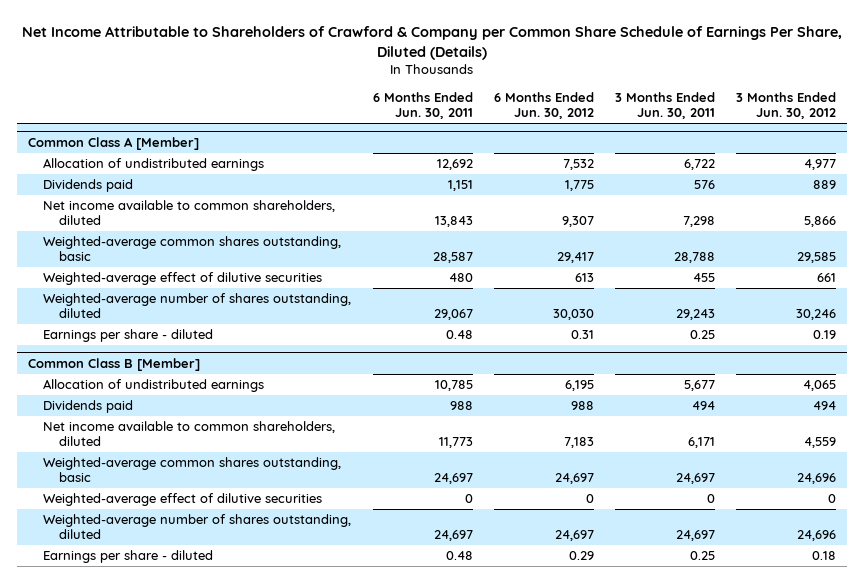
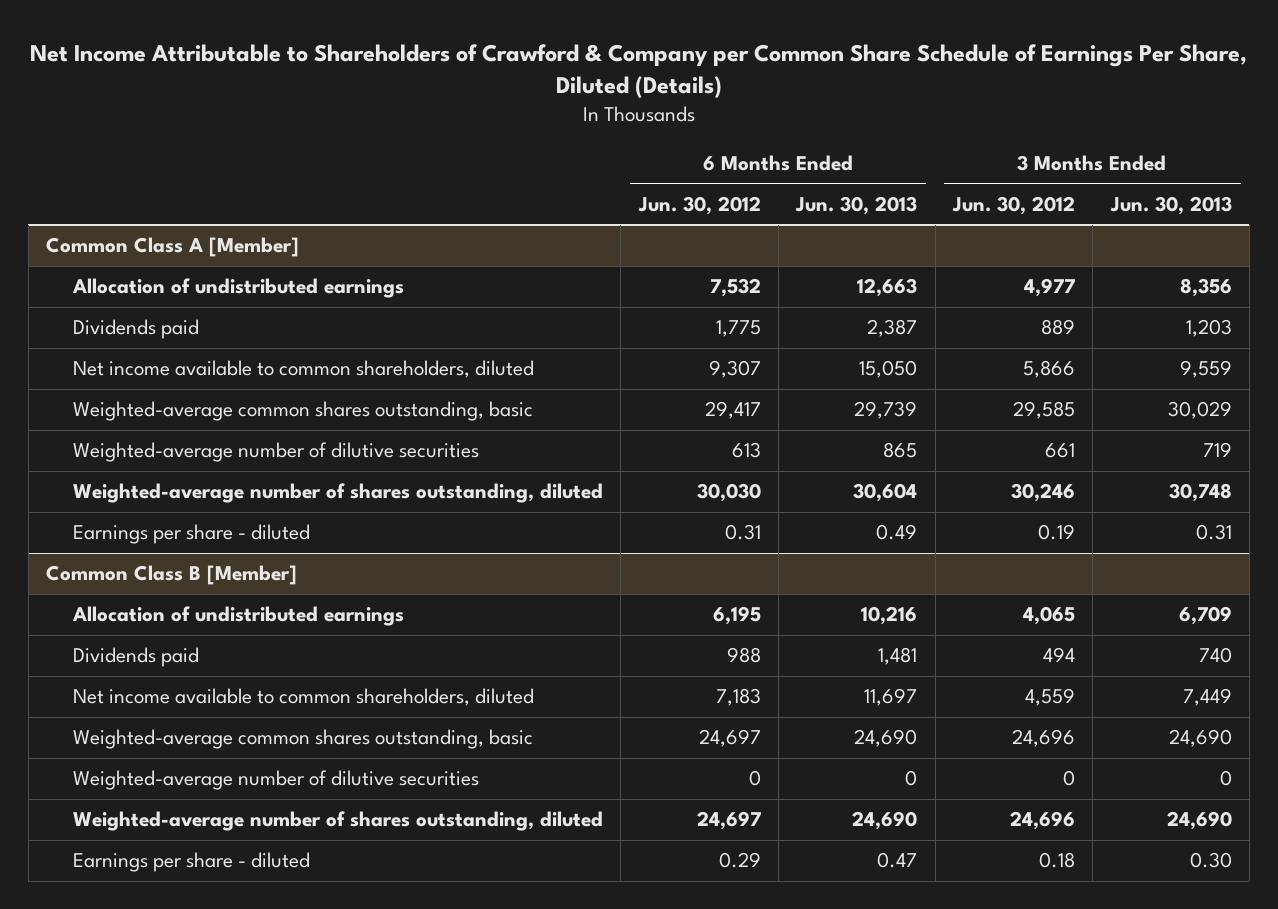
- | 6 Months Ended Jun. 30, 2011 | 6 Months Ended Jun. 30, 2012 | 3 Months Ended Jun. 30, 2011 | 3 Months Ended Jun. 30, 2012
+ | 6 Months Ended Jun. 30, 2012 | 6 Months Ended Jun. 30, 2013 | 3 Months Ended Jun. 30, 2012 | 3 Months Ended Jun. 30, 2013
@ Common Class A [Member]
- Weighted-average effect of dilutive securities | 480 | 613 | 455 | 661
+ Weighted-average number of dilutive securities | 613 | 865 | 661 | 719
@ Common Class B [Member]
- Weighted-average effect of dilutive securities | 0 | 0 | 0 | 0
+ Weighted-average number of dilutive securities | 0 | 0 | 0 | 0

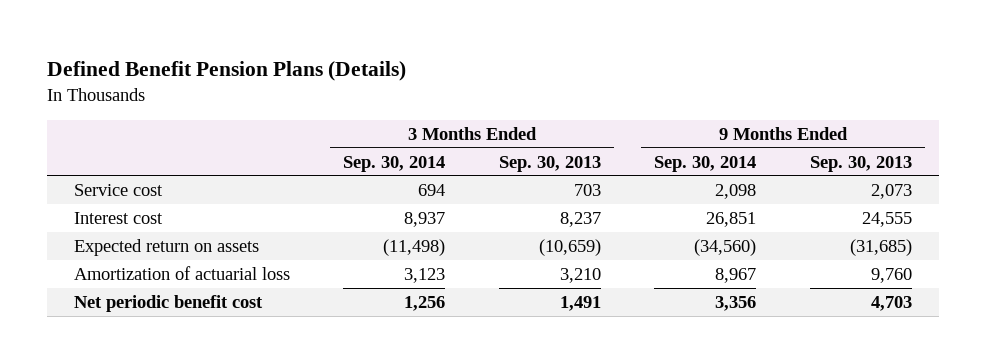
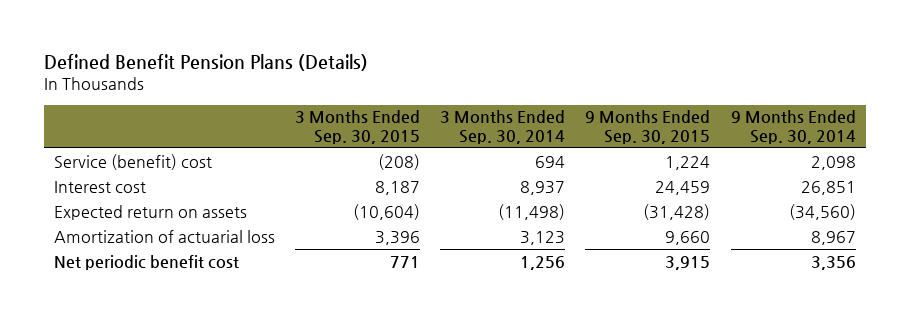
- | 3 Months Ended Sep. 30, 2014 | 3 Months Ended Sep. 30, 2013 | 9 Months Ended Sep. 30, 2014 | 9 Months Ended Sep. 30, 2013
+ | 3 Months Ended Sep. 30, 2015 | 3 Months Ended Sep. 30, 2014 | 9 Months Ended Sep. 30, 2015 | 9 Months Ended Sep. 30, 2014
- Service cost | 694 | 703 | 2,098 | 2,073
+ Service (benefit) cost | (208) | 694 | 1,224 | 2,098

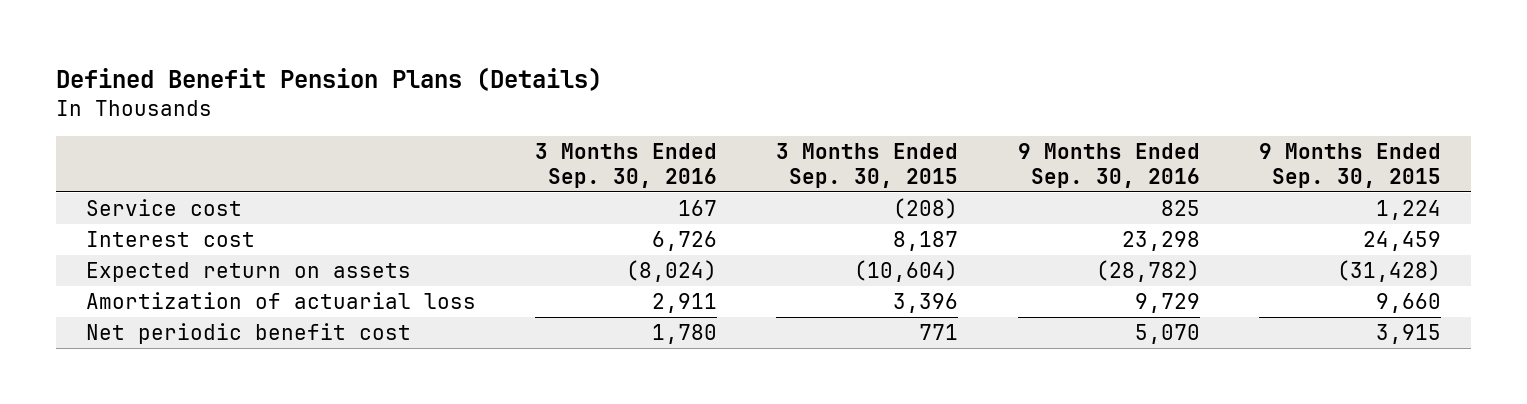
- | 3 Months Ended Sep. 30, 2015 | 3 Months Ended Sep. 30, 2014 | 9 Months Ended Sep. 30, 2015 | 9 Months Ended Sep. 30, 2014
+ | 3 Months Ended Sep. 30, 2016 | 3 Months Ended Sep. 30, 2015 | 9 Months Ended Sep. 30, 2016 | 9 Months Ended Sep. 30, 2015
- Service (benefit) cost | (208) | 694 | 1,224 | 2,098
+ Service cost | 167 | (208) | 825 | 1,224

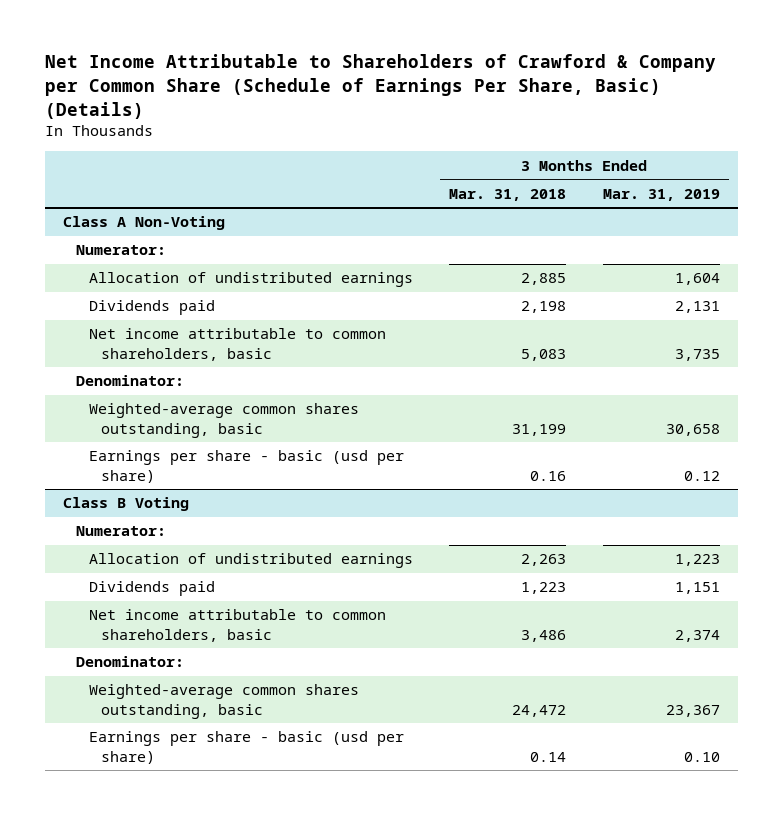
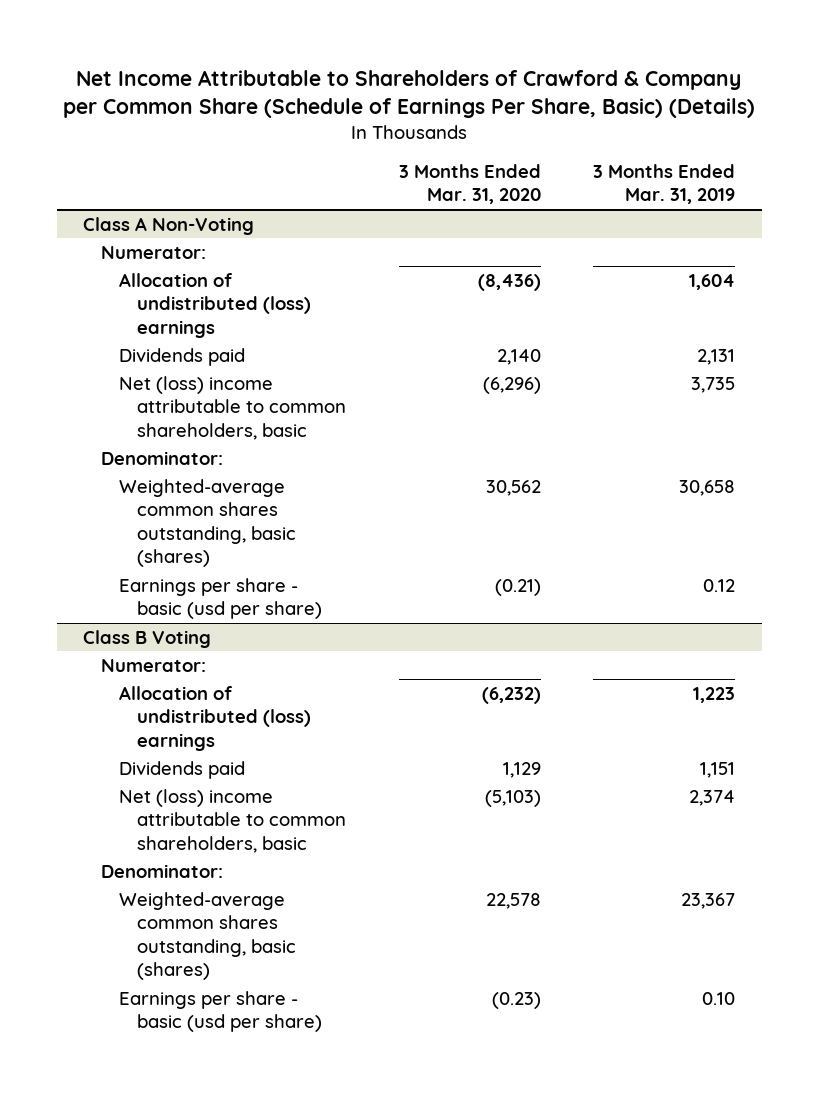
- | 3 Months Ended Mar. 31, 2018 | 3 Months Ended Mar. 31, 2019
+ | 3 Months Ended Mar. 31, 2020 | 3 Months Ended Mar. 31, 2019
@ Class A Non-Voting
- Allocation of undistributed earnings | 2,885 | 1,604
+ Allocation of undistributed (loss) earnings | (8,436) | 1,604
- Net income attributable to common shareholders, basic | 5,083 | 3,735
+ Net (loss) income attributable to common shareholders, basic | (6,296) | 3,735
- Weighted-average common shares outstanding, basic | 31,199 | 30,658
+ Weighted-average common shares outstanding, basic (shares) | 30,562 | 30,658
@ Class B Voting
- Allocation of undistributed earnings | 2,263 | 1,223
+ Allocation of undistributed (loss) earnings | (6,232) | 1,223
- Net income attributable to common shareholders, basic | 3,486 | 2,374
+ Net (loss) income attributable to common shareholders, basic | (5,103) | 2,374
- Weighted-average common shares outstanding, basic | 24,472 | 23,367
+ Weighted-average common shares outstanding, basic (shares) | 22,578 | 23,367

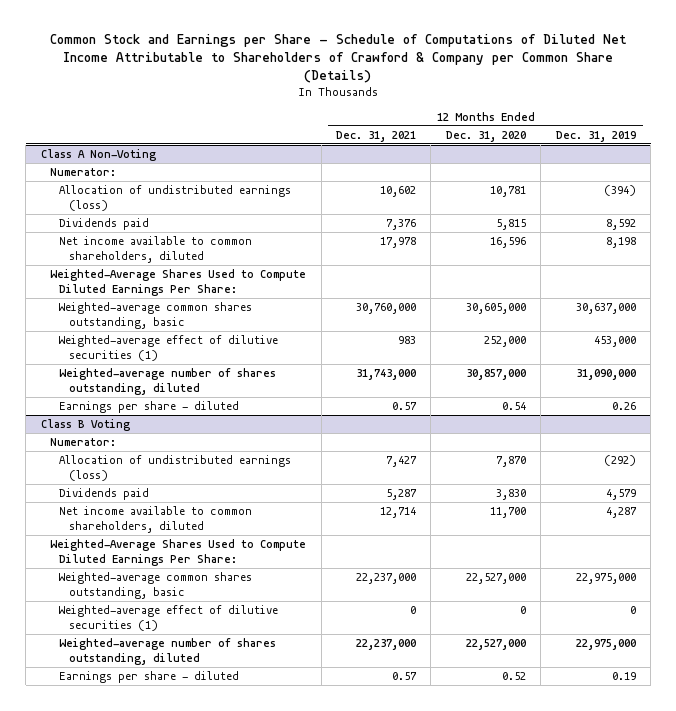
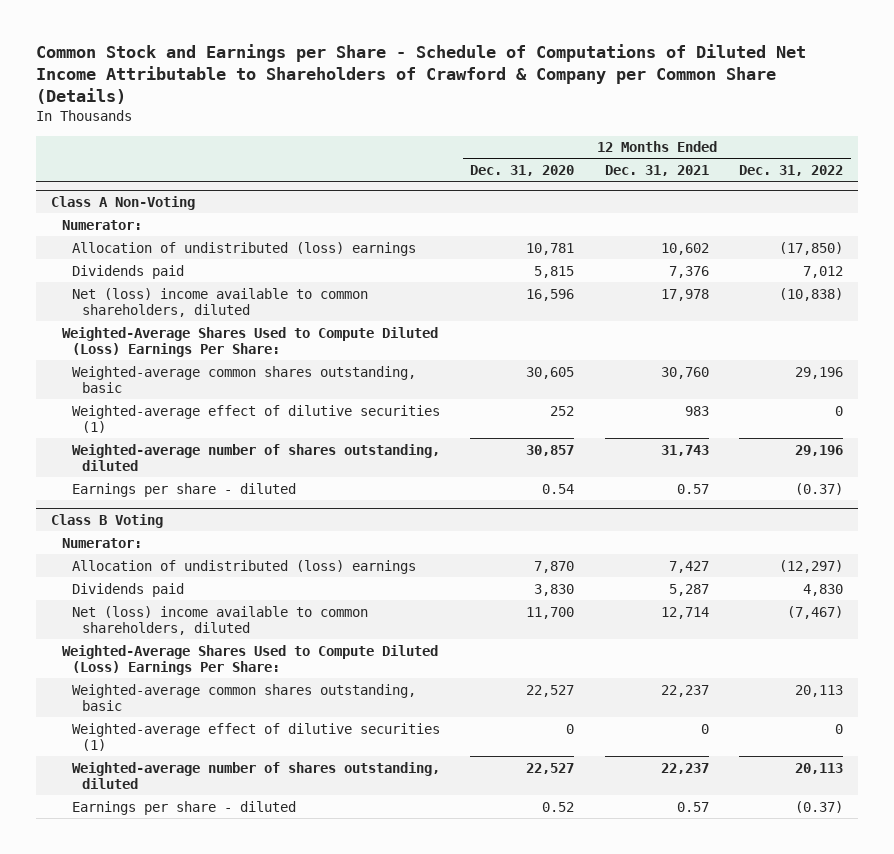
- | 12 Months Ended Dec. 31, 2021 | 12 Months Ended Dec. 31, 2020 | 12 Months Ended Dec. 31, 2019
+ | 12 Months Ended Dec. 31, 2020 | 12 Months Ended Dec. 31, 2021 | 12 Months Ended Dec. 31, 2022
@ Class A Non-Voting
- Allocation of undistributed earnings (loss) | 10,602 | 10,781 | (394)
+ Allocation of undistributed (loss) earnings | 10,781 | 10,602 | (17,850)
- Net income available to common shareholders, diluted | 17,978 | 16,596 | 8,198
- Weighted-Average Shares Used to Compute Diluted Earnings Per Share:
- Weighted-average common shares outstanding, basic | 30,760,000 | 30,605,000 | 30,637,000
- Weighted-average effect of dilutive securities (1) | 983 | 252,000 | 453,000
- Weighted-average number of shares outstanding, diluted | 31,743,000 | 30,857,000 | 31,090,000
+ Net (loss) income available to common shareholders, diluted | 16,596 | 17,978 | (10,838)
+ Weighted-Average Shares Used to Compute Diluted (Loss) Earnings Per Share:
+ Weighted-average common shares outstanding, basic | 30,605 | 30,760 | 29,196
+ Weighted-average effect of dilutive securities (1) | 252 | 983 | 0
+ Weighted-average number of shares outstanding, diluted | 30,857 | 31,743 | 29,196
@ Class B Voting
- Allocation of undistributed earnings (loss) | 7,427 | 7,870 | (292)
+ Allocation of undistributed (loss) earnings | 7,870 | 7,427 | (12,297)
- Net income available to common shareholders, diluted | 12,714 | 11,700 | 4,287
- Weighted-Average Shares Used to Compute Diluted Earnings Per Share:
- Weighted-average common shares outstanding, basic | 22,237,000 | 22,527,000 | 22,975,000
+ Net (loss) income available to common shareholders, diluted | 11,700 | 12,714 | (7,467)
+ Weighted-Average Shares Used to Compute Diluted (Loss) Earnings Per Share:
+ Weighted-average common shares outstanding, basic | 22,527 | 22,237 | 20,113
- Weighted-average number of shares outstanding, diluted | 22,237,000 | 22,527,000 | 22,975,000
+ Weighted-average number of shares outstanding, diluted | 22,527 | 22,237 | 20,113

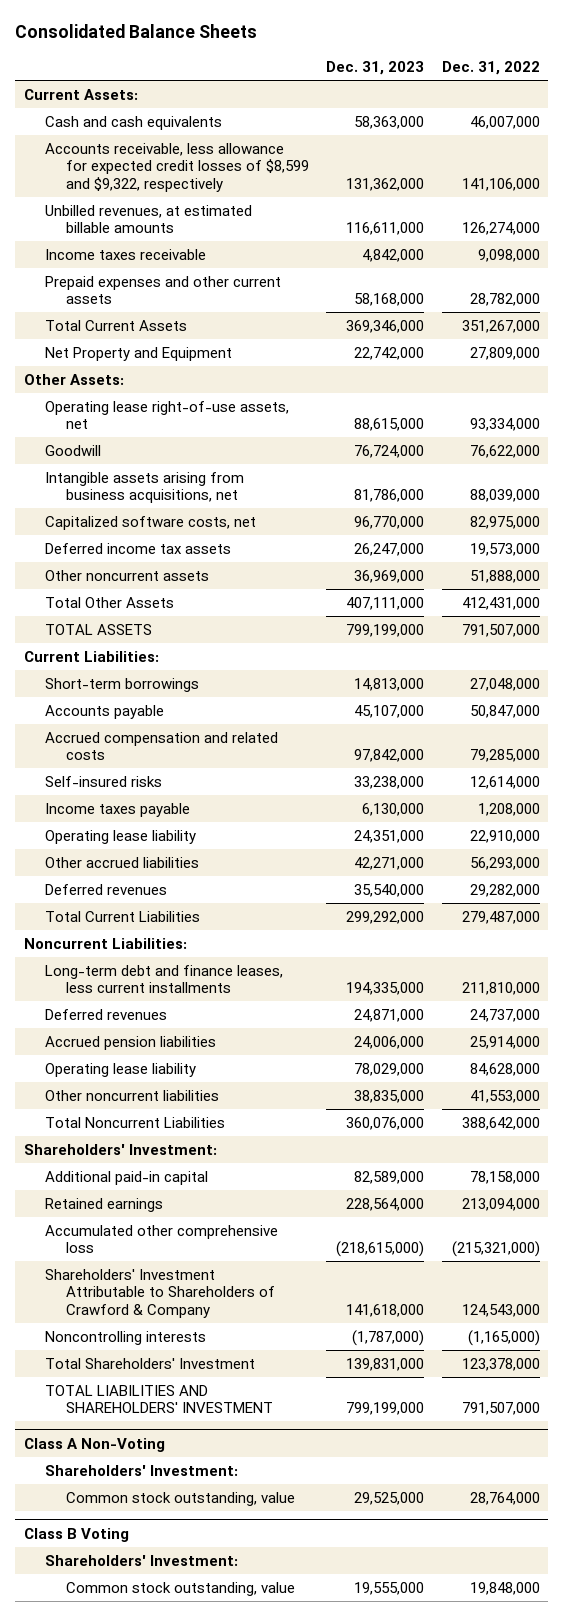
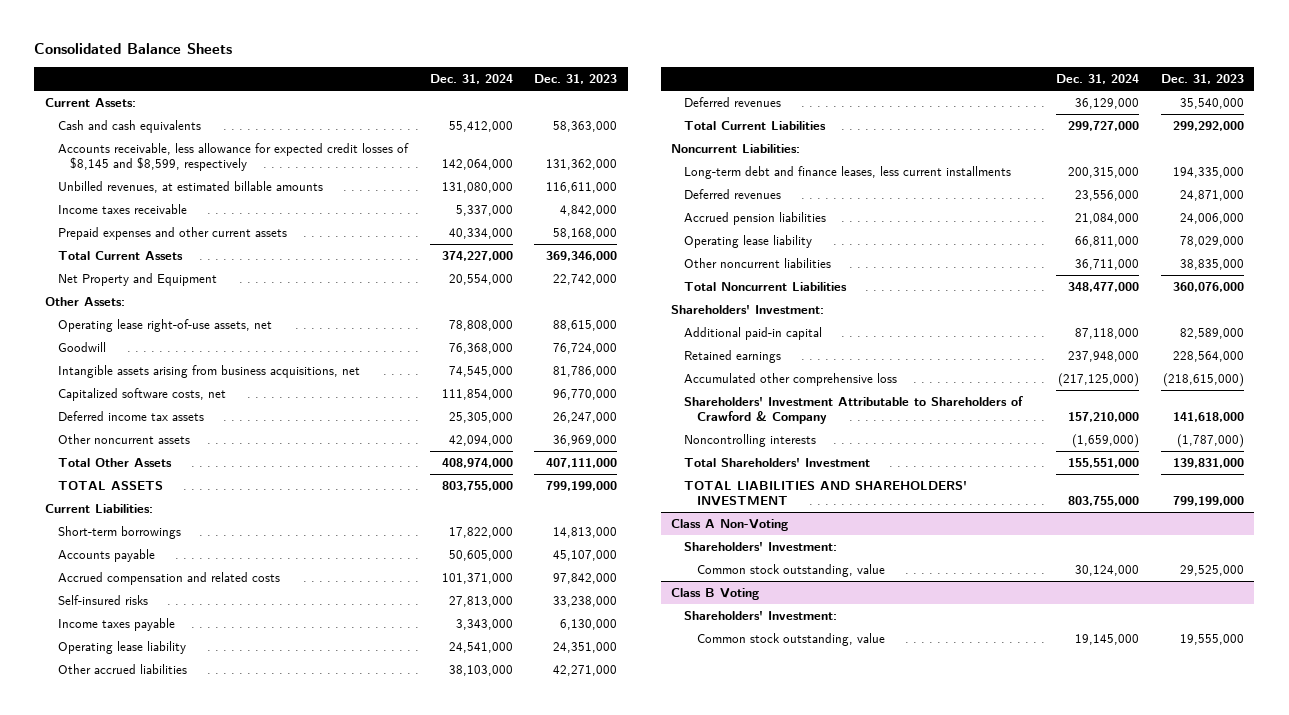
- | Dec. 31, 2023 | Dec. 31, 2022
+ | Dec. 31, 2024 | Dec. 31, 2023
- Accounts receivable, less allowance for expected credit losses of $8,599 and $9,322, respectively | 131,362,000 | 141,106,000
+ Accounts receivable, less allowance for expected credit losses of $8,145 and $8,599, respectively | 142,064,000 | 131,362,000

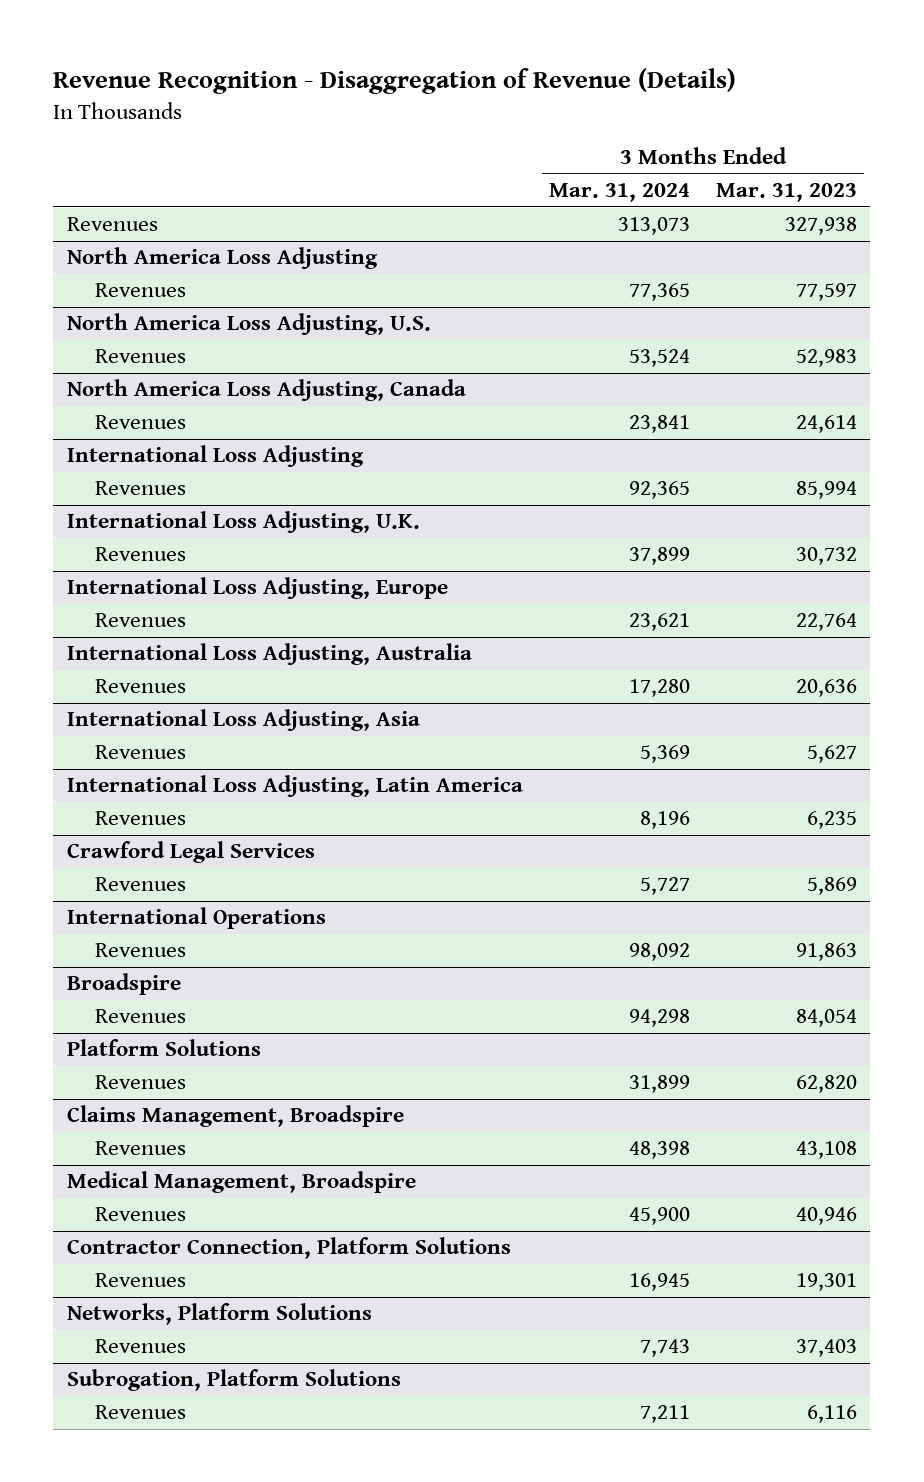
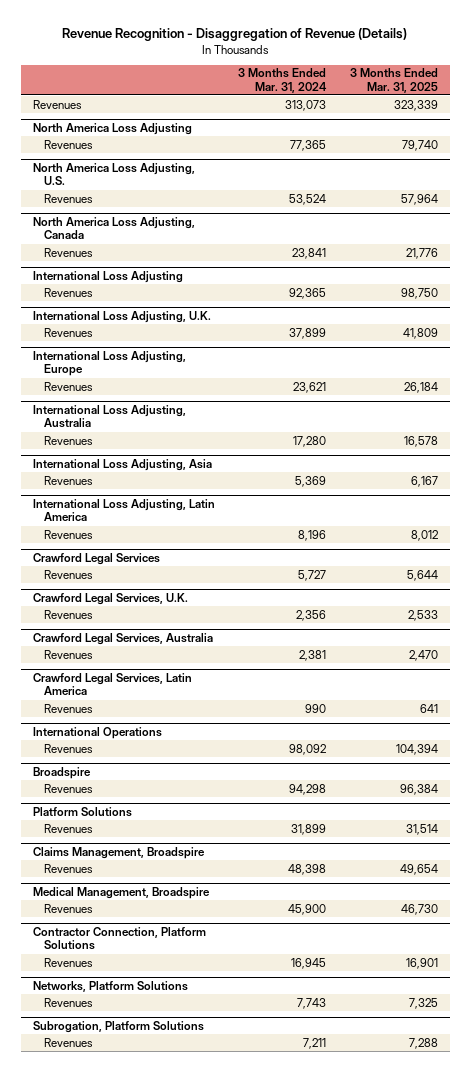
- | 3 Months Ended Mar. 31, 2024 | 3 Months Ended Mar. 31, 2023
+ | 3 Months Ended Mar. 31, 2024 | 3 Months Ended Mar. 31, 2025
+ Crawford Legal Services, U.K.
+ Revenues | 2,356 | 2,533
+ Crawford Legal Services, Australia
+ Revenues | 2,381 | 2,470
+ Crawford Legal Services, Latin America
+ Revenues | 990 | 641

